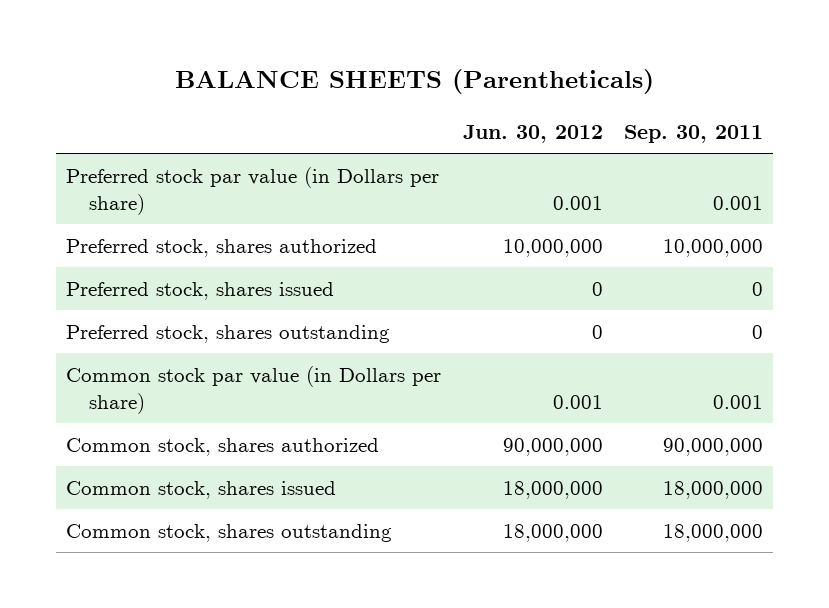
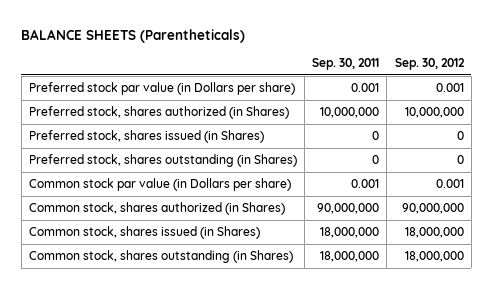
- | Jun. 30, 2012 | Sep. 30, 2011
+ | Sep. 30, 2011 | Sep. 30, 2012
- Preferred stock, shares authorized | 10,000,000 | 10,000,000
- Preferred stock, shares issued | 0 | 0
- Preferred stock, shares outstanding | 0 | 0
+ Preferred stock, shares authorized (in Shares) | 10,000,000 | 10,000,000
+ Preferred stock, shares issued (in Shares) | 0 | 0
+ Preferred stock, shares outstanding (in Shares) | 0 | 0
- Common stock, shares authorized | 90,000,000 | 90,000,000
- Common stock, shares issued | 18,000,000 | 18,000,000
- Common stock, shares outstanding | 18,000,000 | 18,000,000
+ Common stock, shares authorized (in Shares) | 90,000,000 | 90,000,000
+ Common stock, shares issued (in Shares) | 18,000,000 | 18,000,000
+ Common stock, shares outstanding (in Shares) | 18,000,000 | 18,000,000

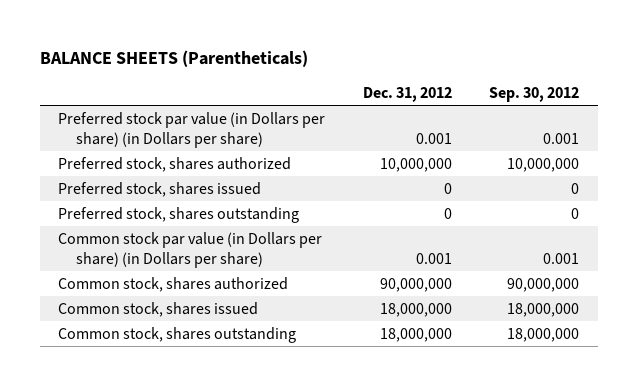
- | Sep. 30, 2011 | Sep. 30, 2012
+ | Dec. 31, 2012 | Sep. 30, 2012
- Preferred stock par value (in Dollars per share) | 0.001 | 0.001
- Preferred stock, shares authorized (in Shares) | 10,000,000 | 10,000,000
- Preferred stock, shares issued (in Shares) | 0 | 0
- Preferred stock, shares outstanding (in Shares) | 0 | 0
- Common stock par value (in Dollars per share) | 0.001 | 0.001
- Common stock, shares authorized (in Shares) | 90,000,000 | 90,000,000
- Common stock, shares issued (in Shares) | 18,000,000 | 18,000,000
- Common stock, shares outstanding (in Shares) | 18,000,000 | 18,000,000
+ Preferred stock par value (in Dollars per share) (in Dollars per share) | 0.001 | 0.001
+ Preferred stock, shares authorized | 10,000,000 | 10,000,000
+ Preferred stock, shares issued | 0 | 0
+ Preferred stock, shares outstanding | 0 | 0
+ Common stock par value (in Dollars per share) (in Dollars per share) | 0.001 | 0.001
+ Common stock, shares authorized | 90,000,000 | 90,000,000
+ Common stock, shares issued | 18,000,000 | 18,000,000
+ Common stock, shares outstanding | 18,000,000 | 18,000,000

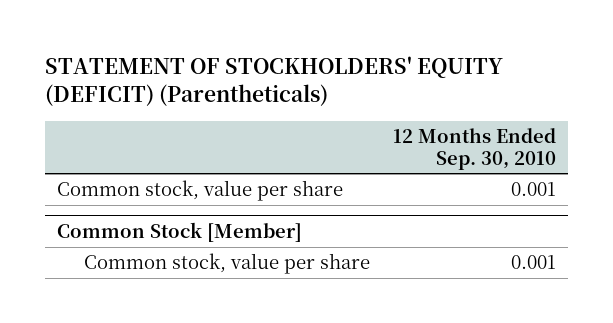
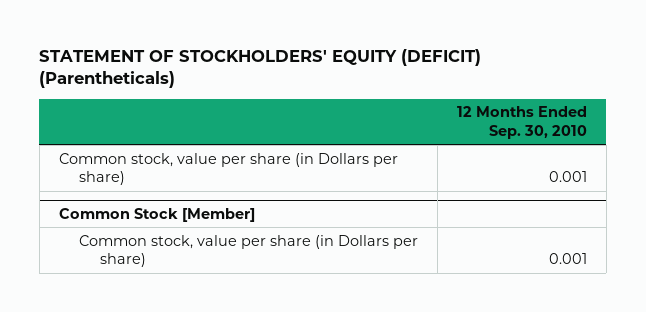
- Common stock, value per share | 0.001
+ Common stock, value per share (in Dollars per share) | 0.001
@ Common Stock [Member]
- Common stock, value per share | 0.001
+ Common stock, value per share (in Dollars per share) | 0.001

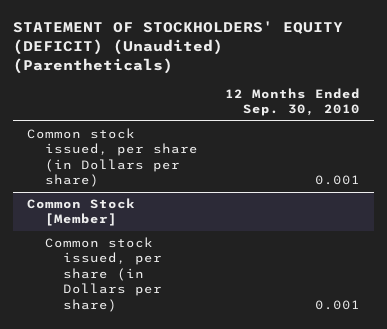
- STATEMENT OF STOCKHOLDERS' EQUITY (DEFICIT) (Parentheticals)
+ STATEMENT OF STOCKHOLDERS' EQUITY (DEFICIT) (Unaudited) (Parentheticals)
- Common stock, value per share (in Dollars per share) | 0.001
+ Common stock issued, per share (in Dollars per share) | 0.001
@ Common Stock [Member]
- Common stock, value per share (in Dollars per share) | 0.001
+ Common stock issued, per share (in Dollars per share) | 0.001

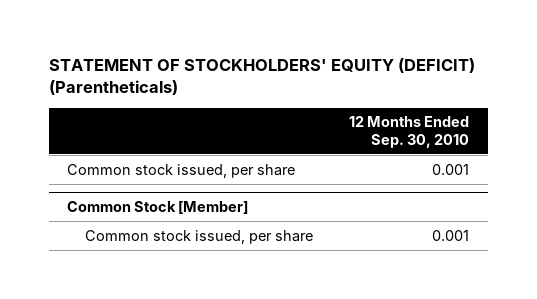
- STATEMENT OF STOCKHOLDERS' EQUITY (DEFICIT) (Unaudited) (Parentheticals)
+ STATEMENT OF STOCKHOLDERS' EQUITY (DEFICIT) (Parentheticals)
- Common stock issued, per share (in Dollars per share) | 0.001
+ Common stock issued, per share | 0.001
@ Common Stock [Member]
- Common stock issued, per share (in Dollars per share) | 0.001
+ Common stock issued, per share | 0.001

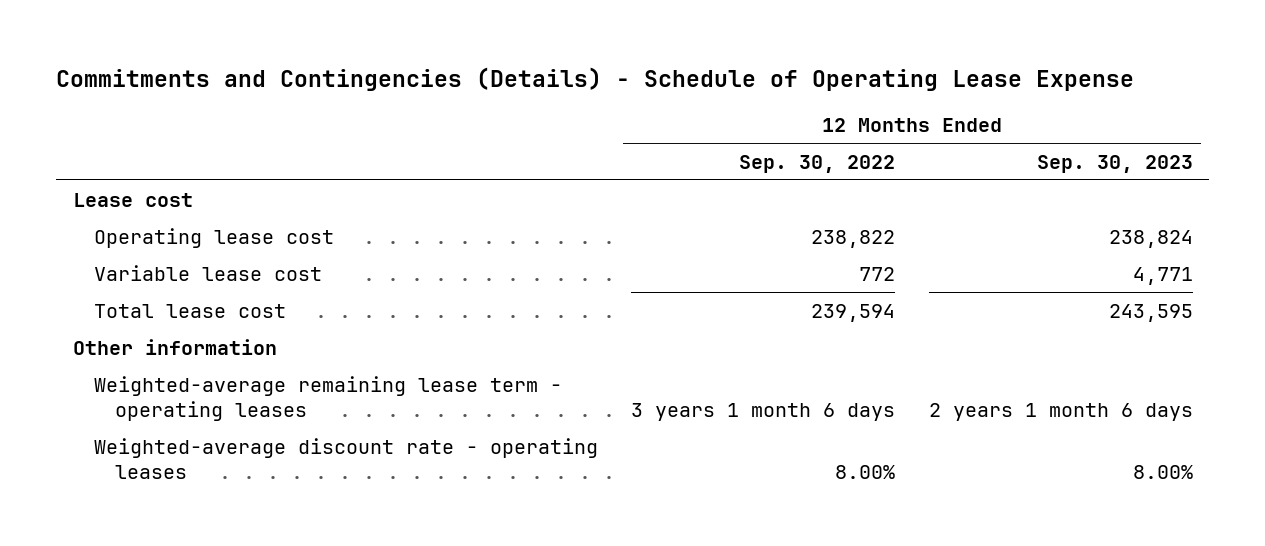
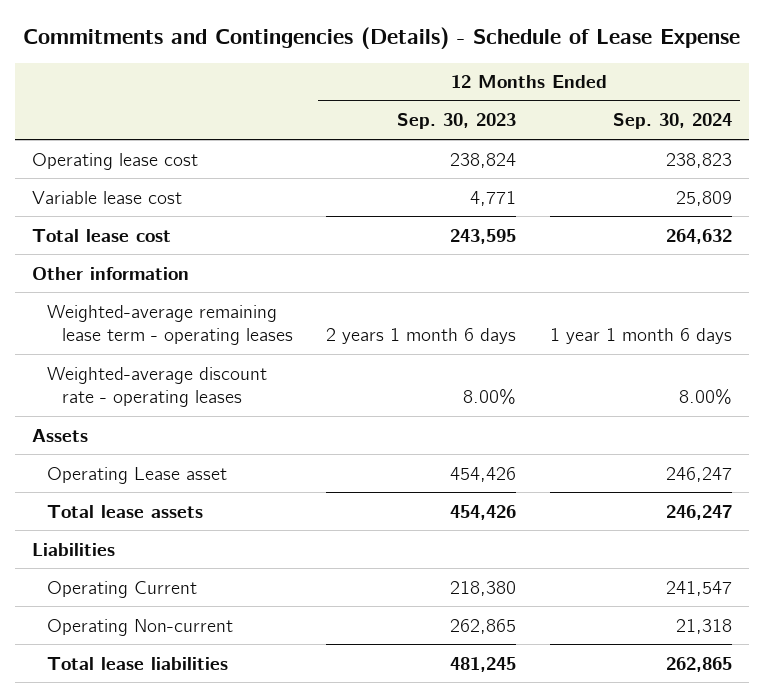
- Commitments and Contingencies (Details) - Schedule of Operating Lease Expense
+ Commitments and Contingencies (Details) - Schedule of Lease Expense
- | 12 Months Ended Sep. 30, 2022 | 12 Months Ended Sep. 30, 2023
+ | 12 Months Ended Sep. 30, 2023 | 12 Months Ended Sep. 30, 2024
- Lease cost
+ Assets
+ Operating Lease asset | 454,426 | 246,247
+ Total lease assets | 454,426 | 246,247
+ Liabilities
+ Operating Current | 218,380 | 241,547
+ Operating Non-current | 262,865 | 21,318
+ Total lease liabilities | 481,245 | 262,865

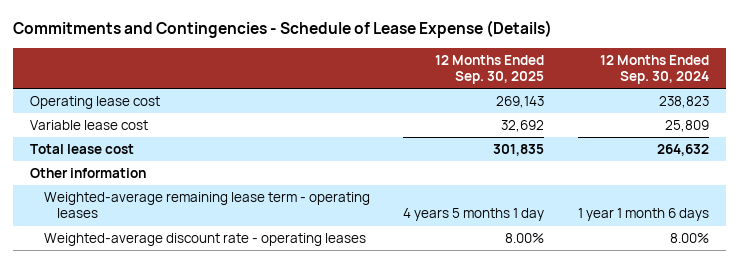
- Commitments and Contingencies (Details) - Schedule of Lease Expense
+ Commitments and Contingencies - Schedule of Lease Expense (Details)
- | 12 Months Ended Sep. 30, 2023 | 12 Months Ended Sep. 30, 2024
+ | 12 Months Ended Sep. 30, 2025 | 12 Months Ended Sep. 30, 2024
- Assets
- Operating Lease asset | 454,426 | 246,247
- Total lease assets | 454,426 | 246,247
- Liabilities
- Operating Current | 218,380 | 241,547
- Operating Non-current | 262,865 | 21,318
- Total lease liabilities | 481,245 | 262,865

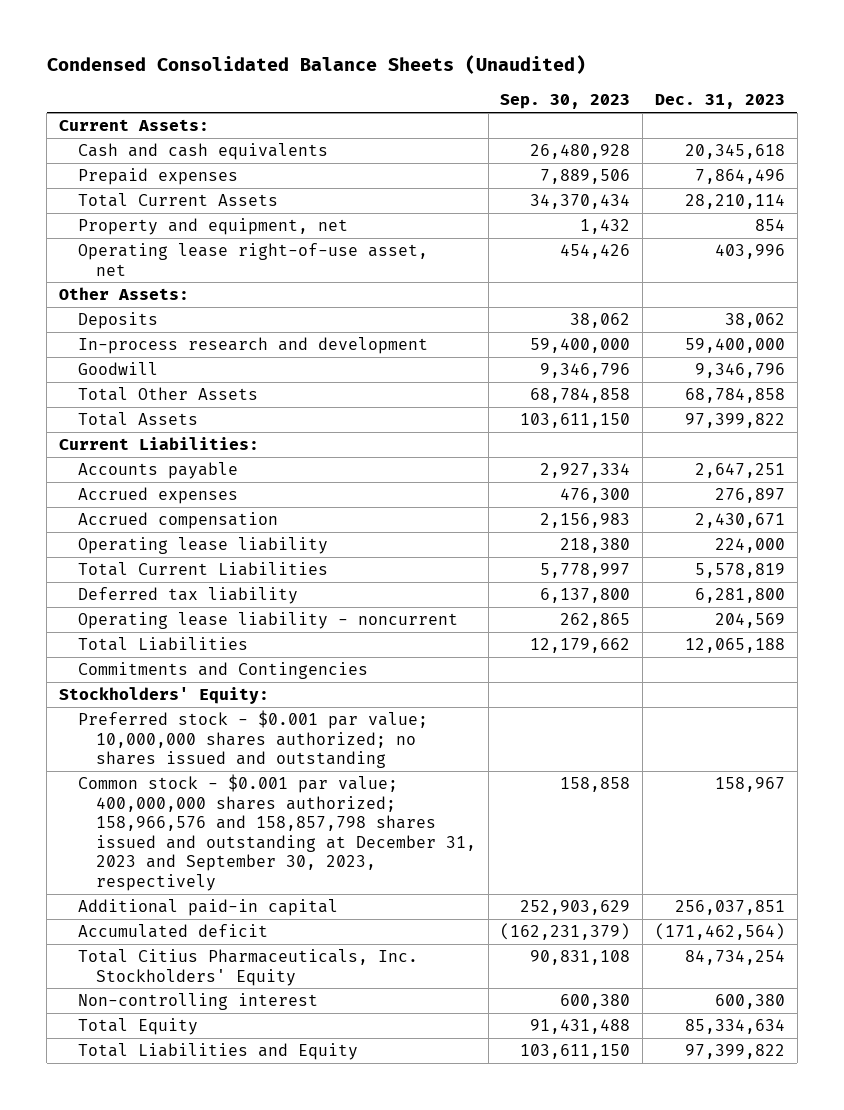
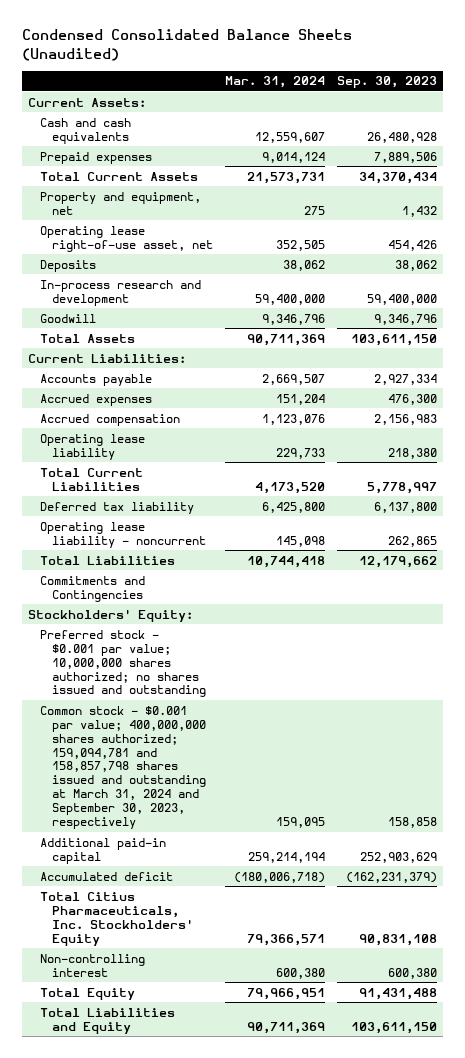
- | Sep. 30, 2023 | Dec. 31, 2023
+ | Mar. 31, 2024 | Sep. 30, 2023
- Other Assets:
- Total Other Assets | 68,784,858 | 68,784,858
- Common stock - $0.001 par value; 400,000,000 shares authorized; 158,966,576 and 158,857,798 shares issued and outstanding at December 31, 2023 and September 30, 2023, respectively | 158,858 | 158,967
+ Common stock - $0.001 par value; 400,000,000 shares authorized; 159,094,781 and 158,857,798 shares issued and outstanding at March 31, 2024 and September 30, 2023, respectively | 159,095 | 158,858

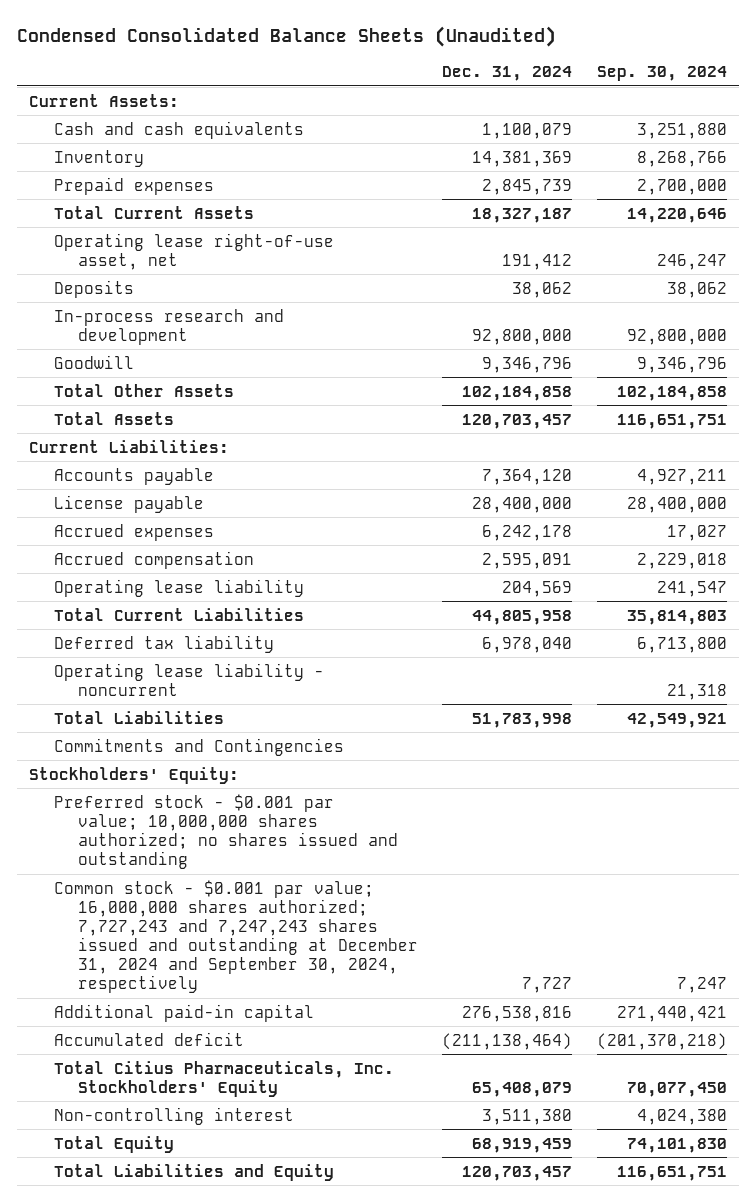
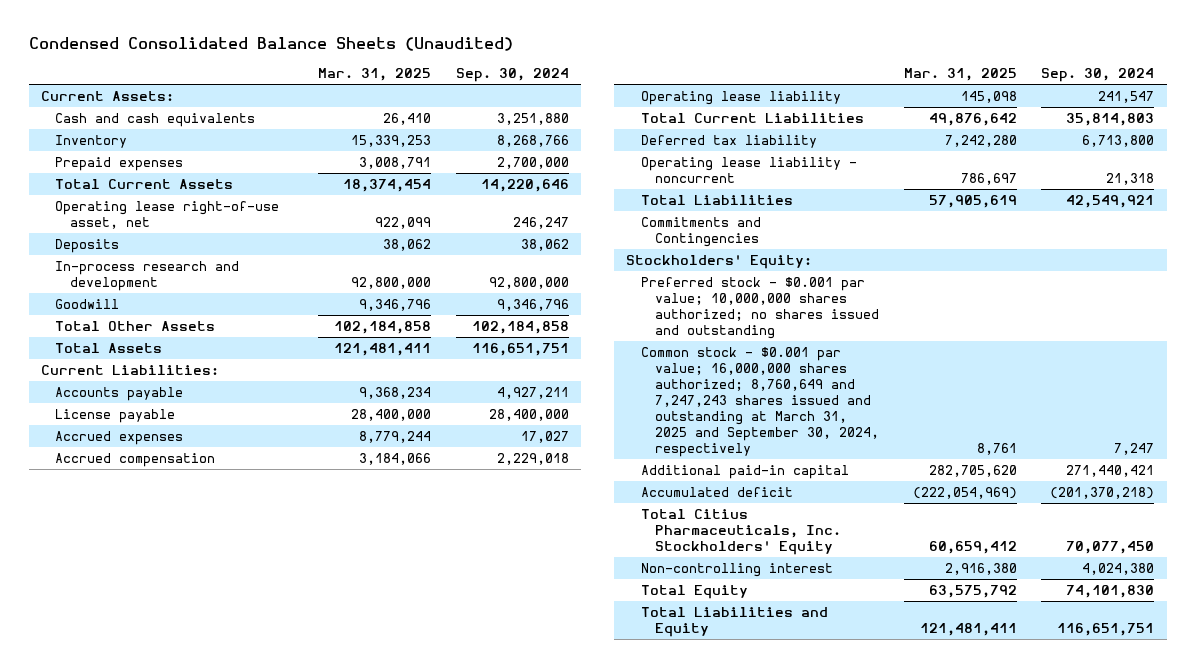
- | Dec. 31, 2024 | Sep. 30, 2024
+ | Mar. 31, 2025 | Sep. 30, 2024
- Common stock - $0.001 par value; 16,000,000 shares authorized; 7,727,243 and 7,247,243 shares issued and outstanding at December 31, 2024 and September 30, 2024, respectively | 7,727 | 7,247
+ Common stock - $0.001 par value; 16,000,000 shares authorized; 8,760,649 and 7,247,243 shares issued and outstanding at March 31, 2025 and September 30, 2024, respectively | 8,761 | 7,247

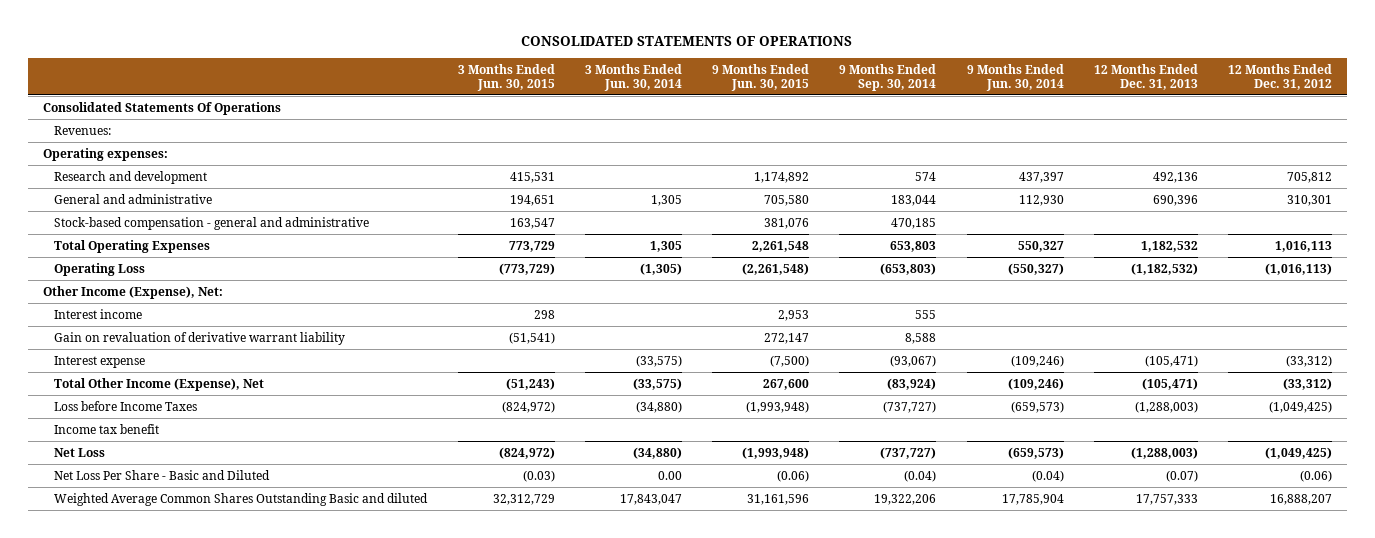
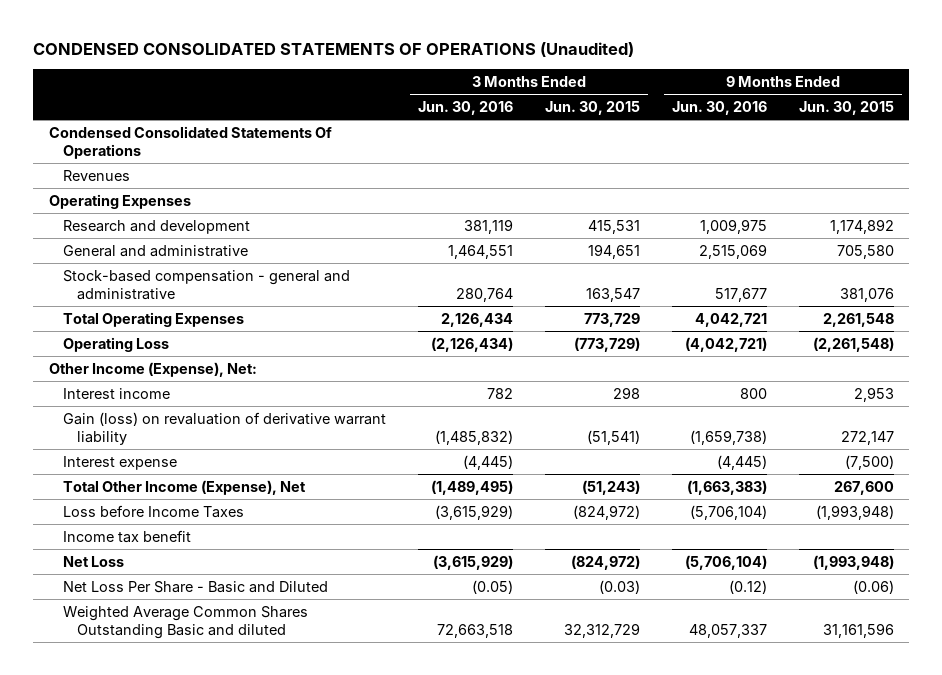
- CONSOLIDATED STATEMENTS OF OPERATIONS
+ CONDENSED CONSOLIDATED STATEMENTS OF OPERATIONS (Unaudited)
- | 3 Months Ended Jun. 30, 2015 | 3 Months Ended Jun. 30, 2014 | 9 Months Ended Jun. 30, 2015 | 9 Months Ended Sep. 30, 2014 | 9 Months Ended Jun. 30, 2014 | 12 Months Ended Dec. 31, 2013 | 12 Months Ended Dec. 31, 2012
+ | 3 Months Ended Jun. 30, 2016 | 3 Months Ended Jun. 30, 2015 | 9 Months Ended Jun. 30, 2016 | 9 Months Ended Jun. 30, 2015
- Consolidated Statements Of Operations
- Revenues:
- Operating expenses:
+ Condensed Consolidated Statements Of Operations
+ Revenues
+ Operating Expenses
- Gain on revaluation of derivative warrant liability | (51,541) | | 272,147 | 8,588 | | |
+ Gain (loss) on revaluation of derivative warrant liability | (1,485,832) | (51,541) | (1,659,738) | 272,147

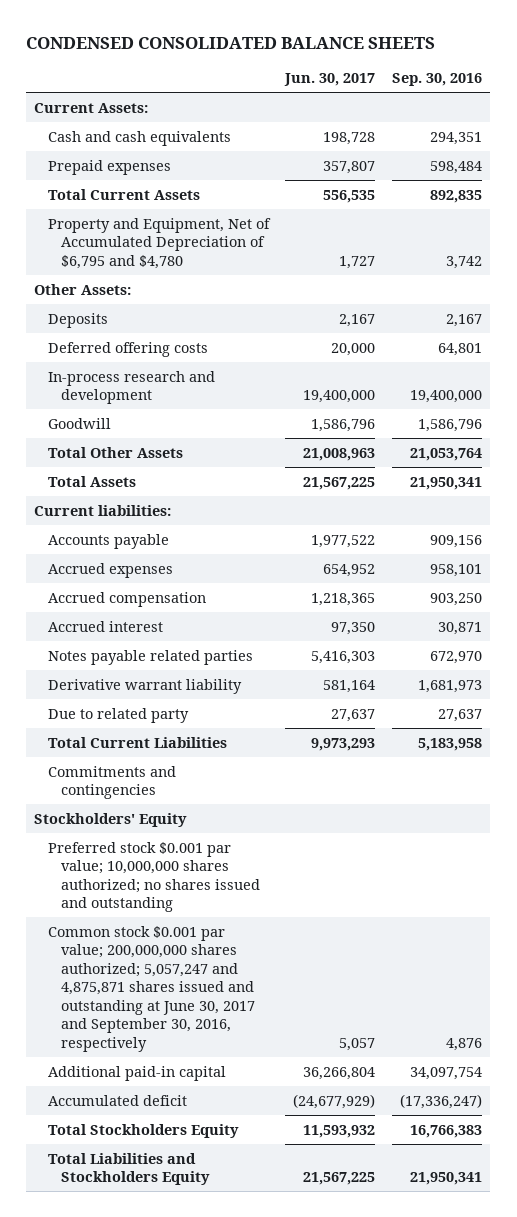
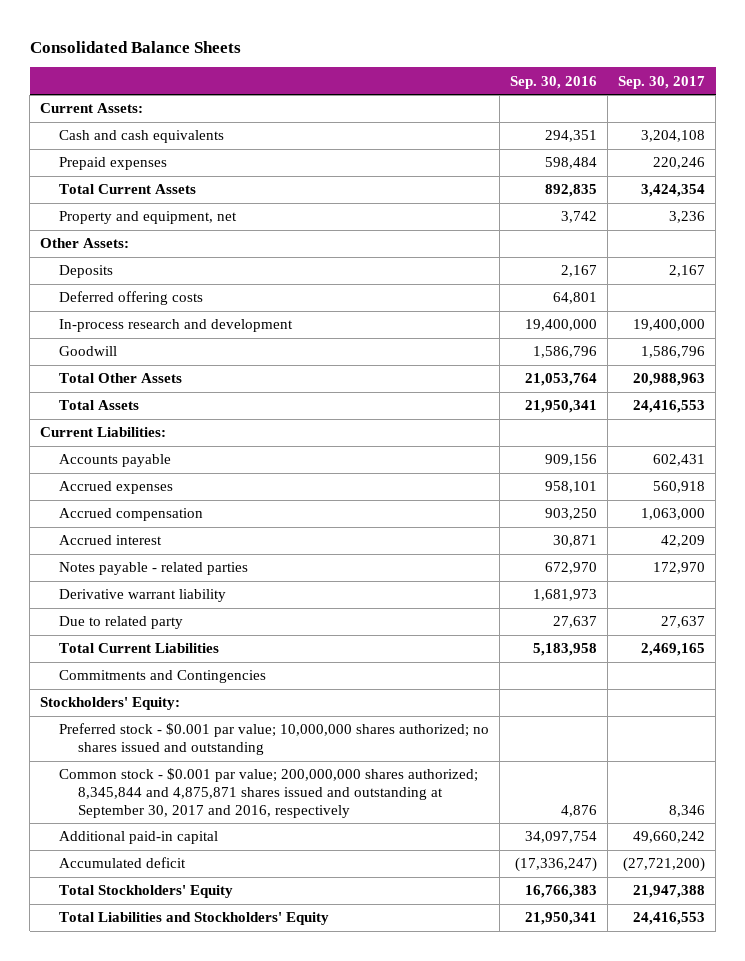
- CONDENSED CONSOLIDATED BALANCE SHEETS
+ Consolidated Balance Sheets
- | Jun. 30, 2017 | Sep. 30, 2016
+ | Sep. 30, 2016 | Sep. 30, 2017
- Property and Equipment, Net of Accumulated Depreciation of $6,795 and $4,780 | 1,727 | 3,742
+ Property and equipment, net | 3,742 | 3,236
- Current liabilities:
+ Current Liabilities:
- Notes payable related parties | 5,416,303 | 672,970
+ Notes payable - related parties | 672,970 | 172,970
- Commitments and contingencies
- Stockholders' Equity
- Preferred stock $0.001 par value; 10,000,000 shares authorized; no shares issued and outstanding
- Common stock $0.001 par value; 200,000,000 shares authorized; 5,057,247 and 4,875,871 shares issued and outstanding at June 30, 2017 and September 30, 2016, respectively | 5,057 | 4,876
+ Commitments and Contingencies
+ Stockholders' Equity:
+ Preferred stock - $0.001 par value; 10,000,000 shares authorized; no shares issued and outstanding
+ Common stock - $0.001 par value; 200,000,000 shares authorized; 8,345,844 and 4,875,871 shares issued and outstanding at September 30, 2017 and 2016, respectively | 4,876 | 8,346
- Total Stockholders Equity | 11,593,932 | 16,766,383
- Total Liabilities and Stockholders Equity | 21,567,225 | 21,950,341
+ Total Stockholders' Equity | 16,766,383 | 21,947,388
+ Total Liabilities and Stockholders' Equity | 21,950,341 | 24,416,553

